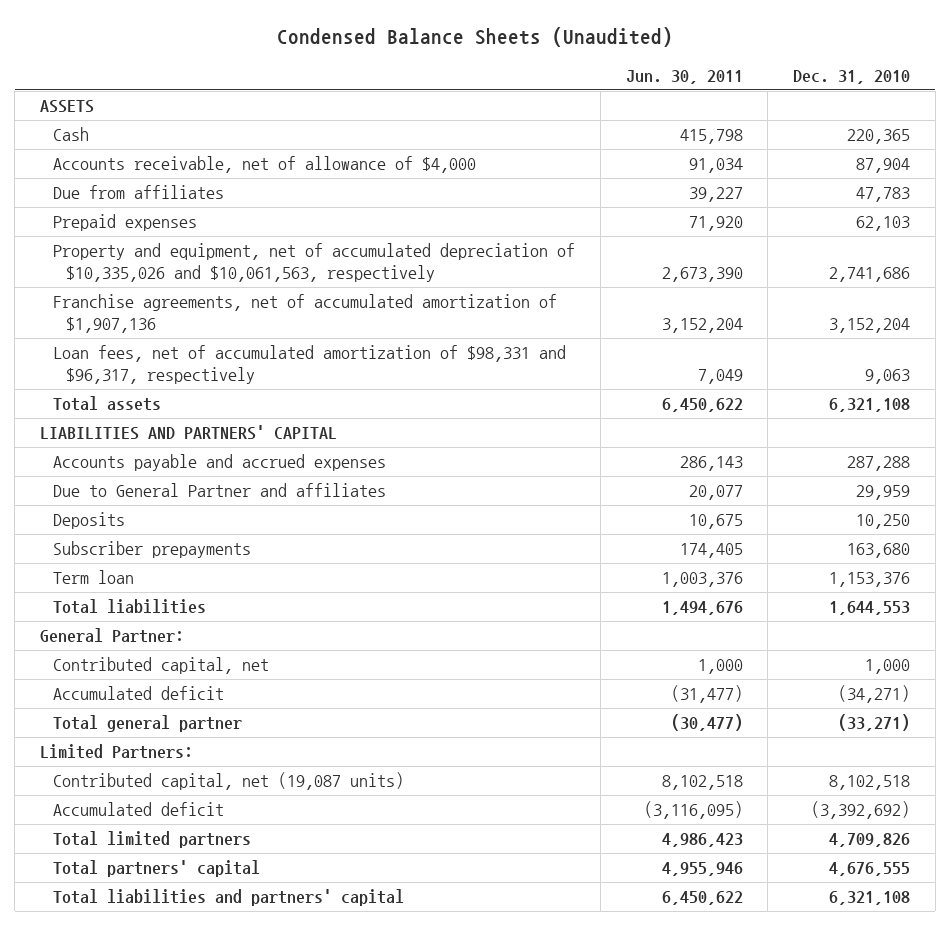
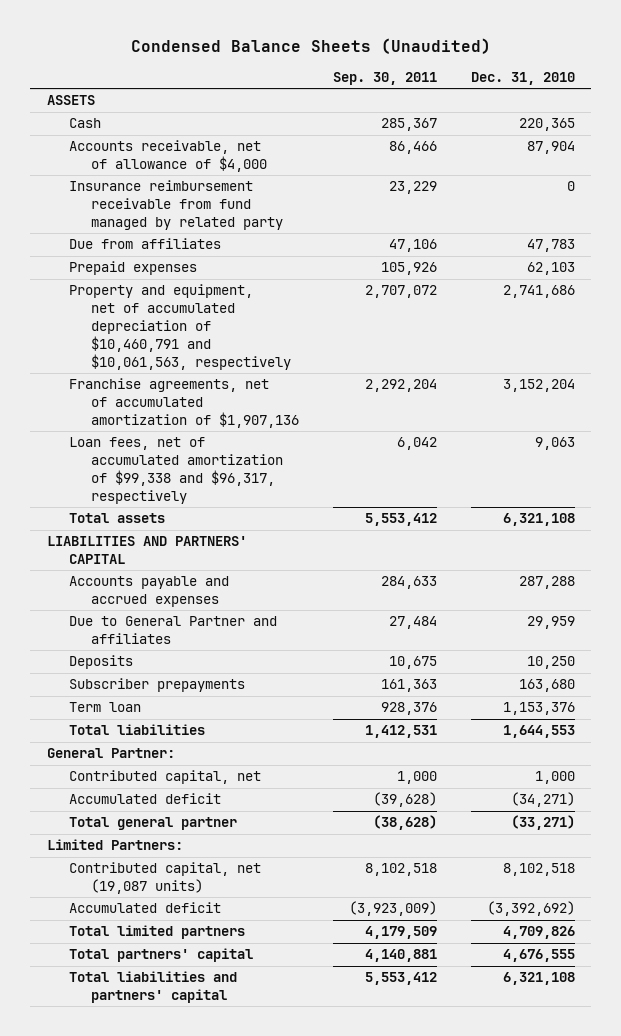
- | Jun. 30, 2011 | Dec. 31, 2010
+ | Sep. 30, 2011 | Dec. 31, 2010
+ Insurance reimbursement receivable from fund managed by related party | 23,229 | 0
- Property and equipment, net of accumulated depreciation of $10,335,026 and $10,061,563, respectively | 2,673,390 | 2,741,686
+ Property and equipment, net of accumulated depreciation of $10,460,791 and $10,061,563, respectively | 2,707,072 | 2,741,686
- Loan fees, net of accumulated amortization of $98,331 and $96,317, respectively | 7,049 | 9,063
+ Loan fees, net of accumulated amortization of $99,338 and $96,317, respectively | 6,042 | 9,063

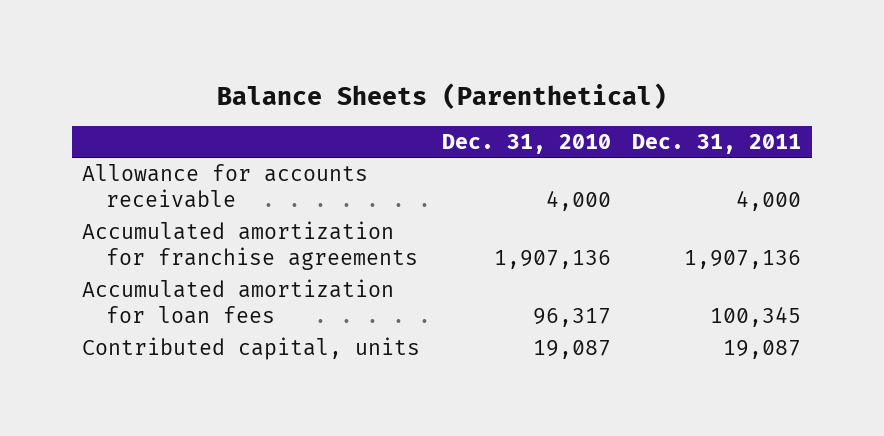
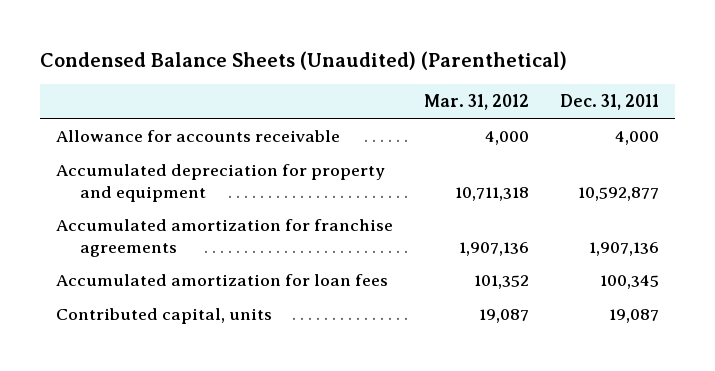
- Balance Sheets (Parenthetical)
+ Condensed Balance Sheets (Unaudited) (Parenthetical)
- | Dec. 31, 2010 | Dec. 31, 2011
+ | Mar. 31, 2012 | Dec. 31, 2011
+ Accumulated depreciation for property and equipment | 10,711,318 | 10,592,877

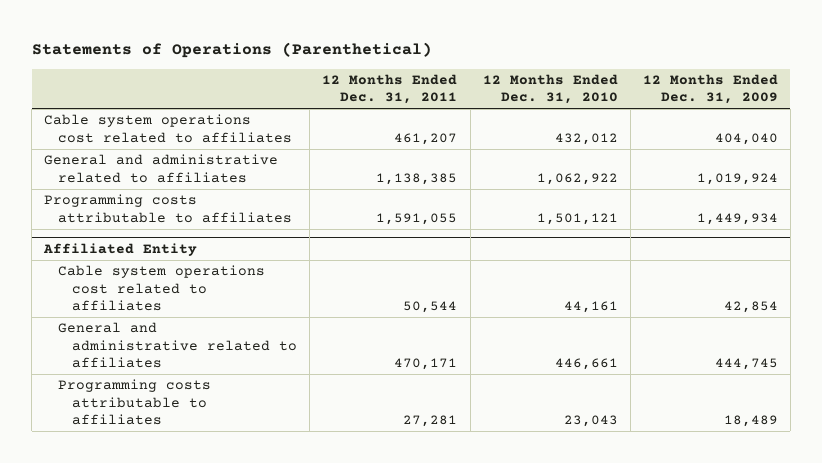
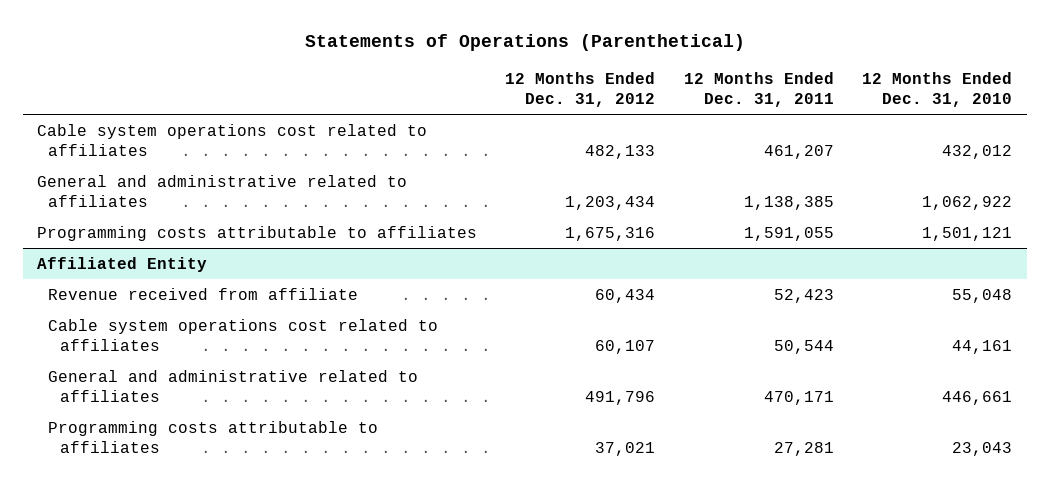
- | 12 Months Ended Dec. 31, 2011 | 12 Months Ended Dec. 31, 2010 | 12 Months Ended Dec. 31, 2009
+ | 12 Months Ended Dec. 31, 2012 | 12 Months Ended Dec. 31, 2011 | 12 Months Ended Dec. 31, 2010
@ Affiliated Entity
+ Revenue received from affiliate | 60,434 | 52,423 | 55,048

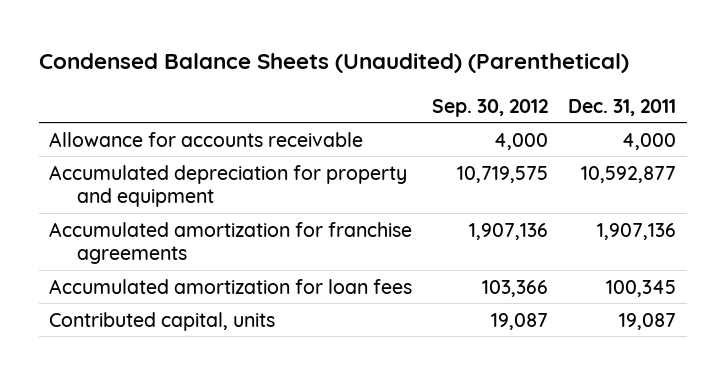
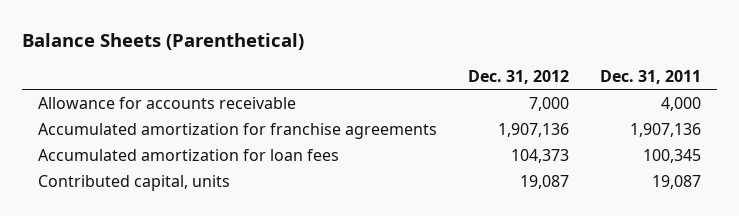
- Condensed Balance Sheets (Unaudited) (Parenthetical)
+ Balance Sheets (Parenthetical)
- | Sep. 30, 2012 | Dec. 31, 2011
+ | Dec. 31, 2012 | Dec. 31, 2011
- Accumulated depreciation for property and equipment | 10,719,575 | 10,592,877

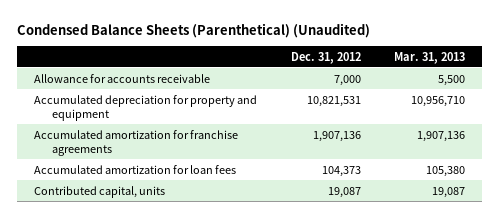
- Balance Sheets (Parenthetical)
+ Condensed Balance Sheets (Parenthetical) (Unaudited)
- | Dec. 31, 2012 | Dec. 31, 2011
+ | Dec. 31, 2012 | Mar. 31, 2013
+ Accumulated depreciation for property and equipment | 10,821,531 | 10,956,710

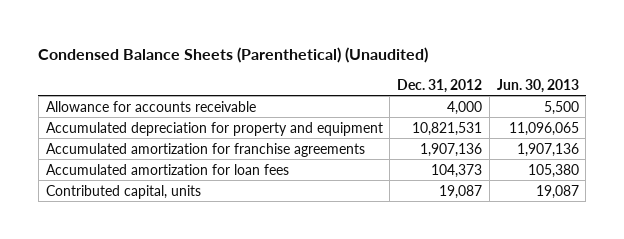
- | Dec. 31, 2012 | Mar. 31, 2013
+ | Dec. 31, 2012 | Jun. 30, 2013
- Allowance for accounts receivable | 7,000 | 5,500
+ Allowance for accounts receivable | 4,000 | 5,500

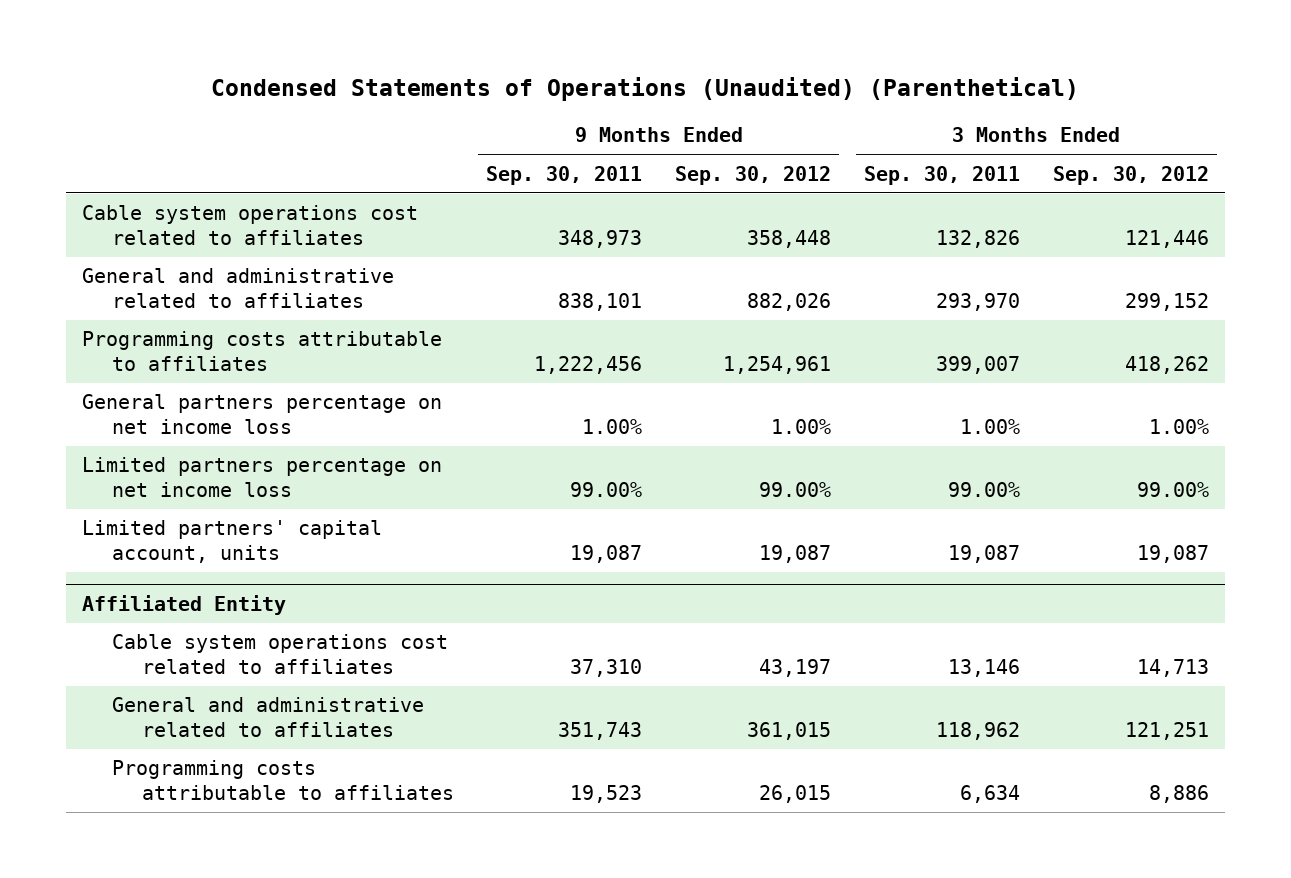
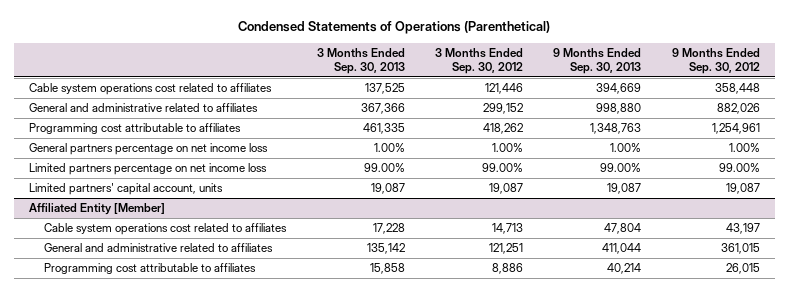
- Condensed Statements of Operations (Unaudited) (Parenthetical)
+ Condensed Statements of Operations (Parenthetical)
- | 9 Months Ended Sep. 30, 2011 | 9 Months Ended Sep. 30, 2012 | 3 Months Ended Sep. 30, 2011 | 3 Months Ended Sep. 30, 2012
+ | 3 Months Ended Sep. 30, 2013 | 3 Months Ended Sep. 30, 2012 | 9 Months Ended Sep. 30, 2013 | 9 Months Ended Sep. 30, 2012
- Programming costs attributable to affiliates | 1,222,456 | 1,254,961 | 399,007 | 418,262
+ Programming cost attributable to affiliates | 461,335 | 418,262 | 1,348,763 | 1,254,961
- Affiliated Entity
+ Affiliated Entity [Member]
- Programming costs attributable to affiliates | 19,523 | 26,015 | 6,634 | 8,886
+ Programming cost attributable to affiliates | 15,858 | 8,886 | 40,214 | 26,015

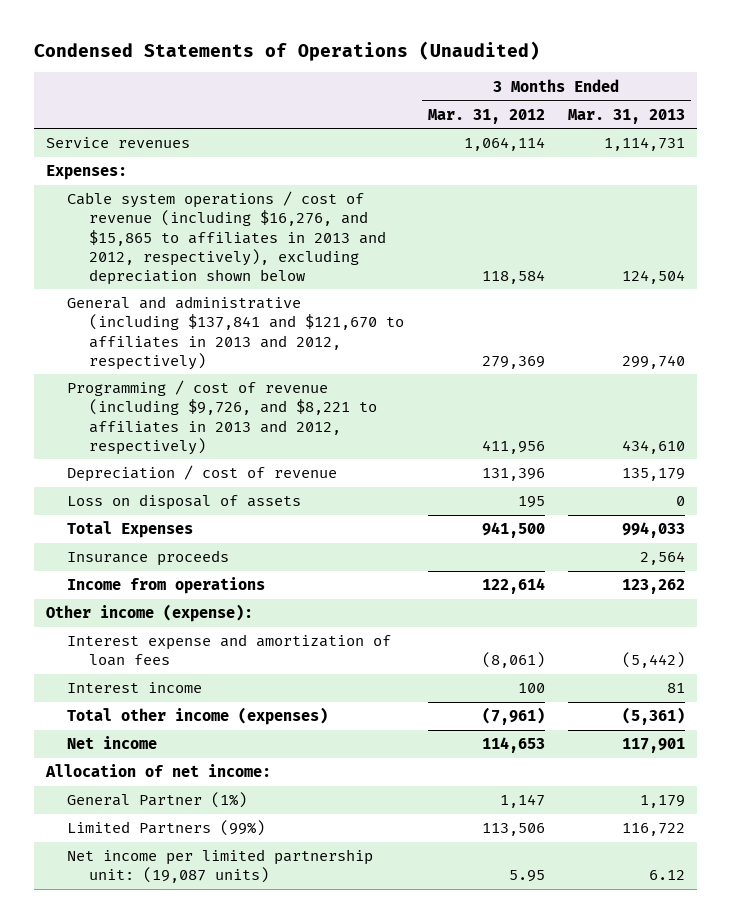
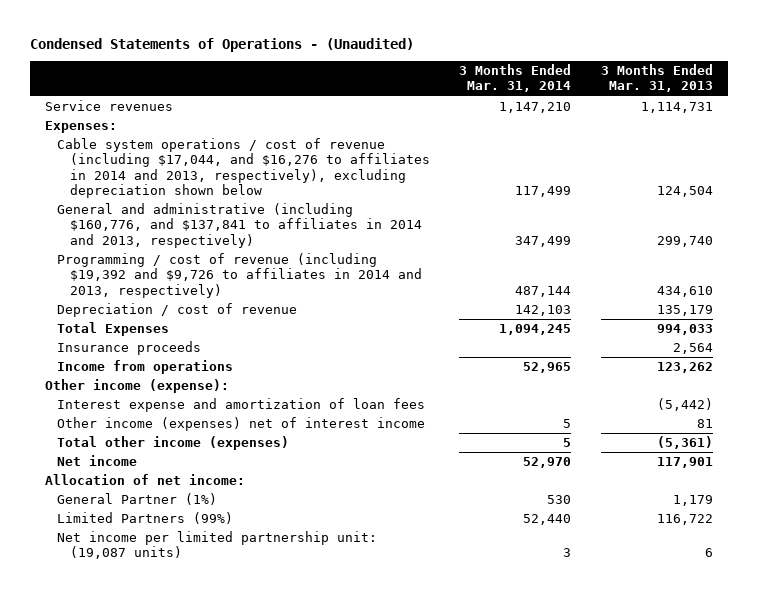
- Condensed Statements of Operations (Unaudited)
+ Condensed Statements of Operations - (Unaudited)
- | 3 Months Ended Mar. 31, 2012 | 3 Months Ended Mar. 31, 2013
+ | 3 Months Ended Mar. 31, 2014 | 3 Months Ended Mar. 31, 2013
- Cable system operations / cost of revenue (including $16,276, and $15,865 to affiliates in 2013 and 2012, respectively), excluding depreciation shown below | 118,584 | 124,504
- General and administrative (including $137,841 and $121,670 to affiliates in 2013 and 2012, respectively) | 279,369 | 299,740
- Programming / cost of revenue (including $9,726, and $8,221 to affiliates in 2013 and 2012, respectively) | 411,956 | 434,610
+ Cable system operations / cost of revenue (including $17,044, and $16,276 to affiliates in 2014 and 2013, respectively), excluding depreciation shown below | 117,499 | 124,504
+ General and administrative (including $160,776, and $137,841 to affiliates in 2014 and 2013, respectively) | 347,499 | 299,740
+ Programming / cost of revenue (including $19,392 and $9,726 to affiliates in 2014 and 2013, respectively) | 487,144 | 434,610
- Loss on disposal of assets | 195 | 0
- Interest income | 100 | 81
+ Other income (expenses) net of interest income | 5 | 81
- Net income per limited partnership unit: (19,087 units) | 5.95 | 6.12
+ Net income per limited partnership unit: (19,087 units) | 3 | 6

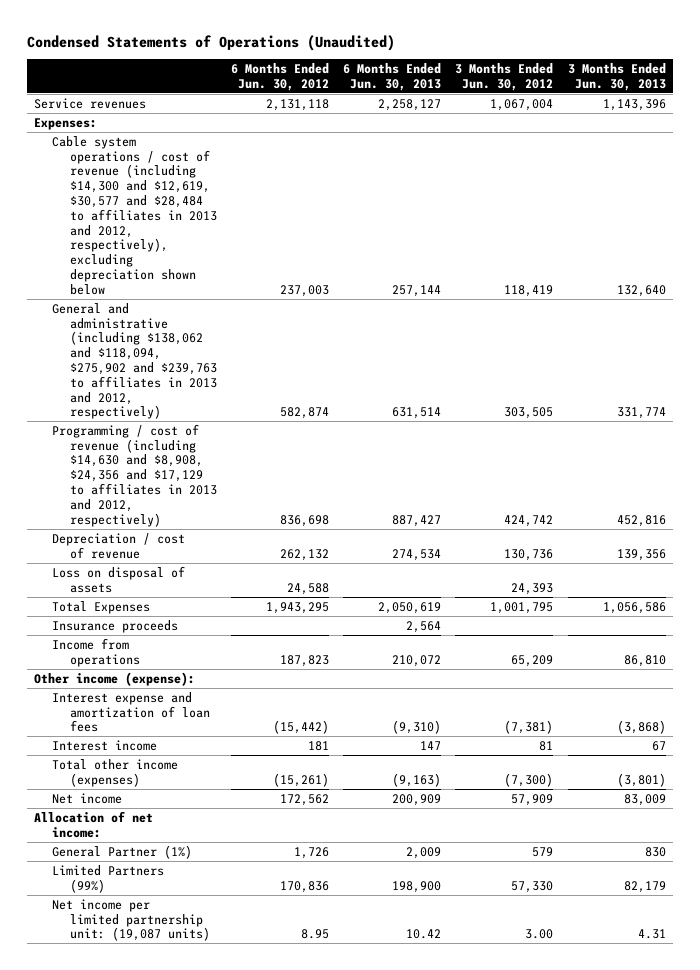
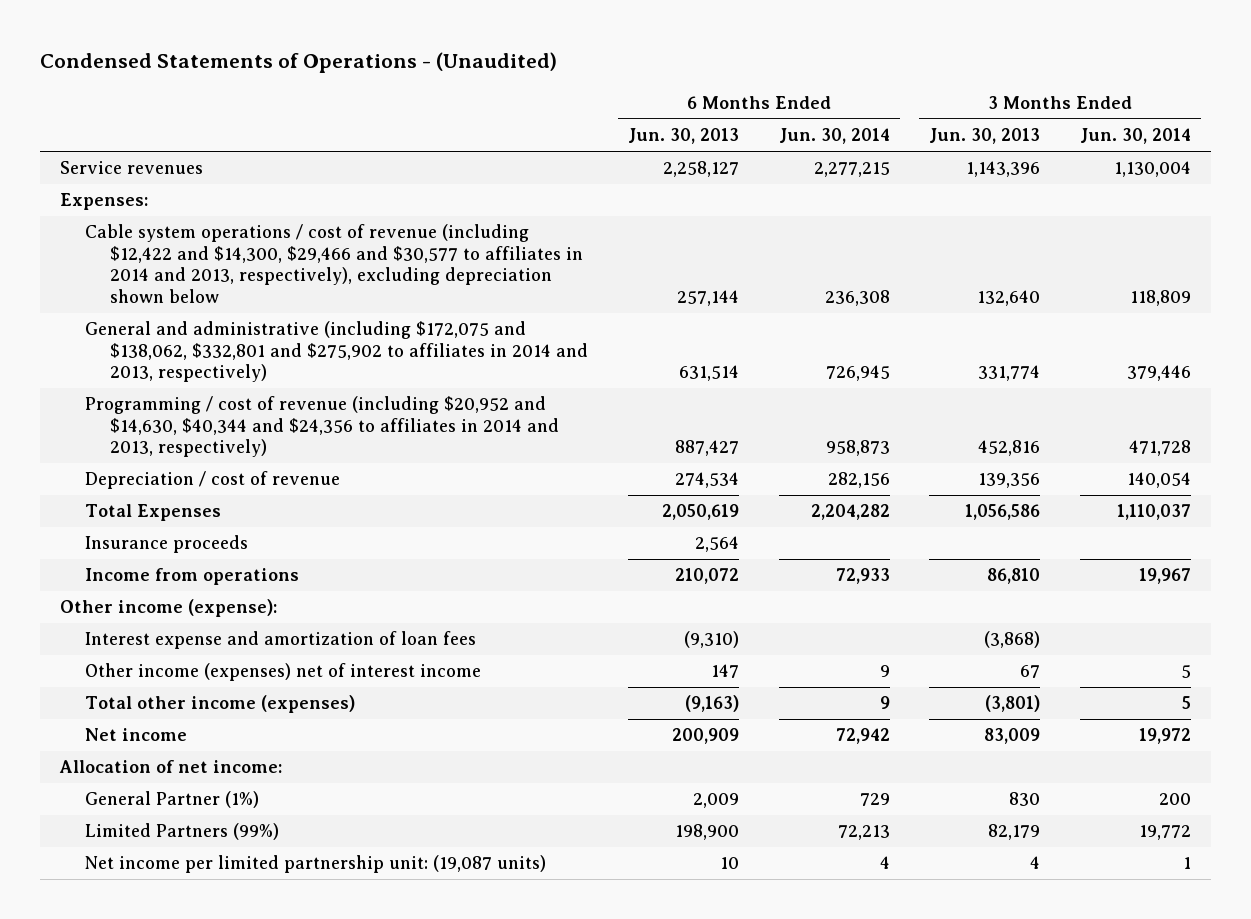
- Condensed Statements of Operations (Unaudited)
+ Condensed Statements of Operations - (Unaudited)
- | 6 Months Ended Jun. 30, 2012 | 6 Months Ended Jun. 30, 2013 | 3 Months Ended Jun. 30, 2012 | 3 Months Ended Jun. 30, 2013
+ | 6 Months Ended Jun. 30, 2013 | 6 Months Ended Jun. 30, 2014 | 3 Months Ended Jun. 30, 2013 | 3 Months Ended Jun. 30, 2014
- Cable system operations / cost of revenue (including $14,300 and $12,619, $30,577 and $28,484 to affiliates in 2013 and 2012, respectively), excluding depreciation shown below | 237,003 | 257,144 | 118,419 | 132,640
- General and administrative (including $138,062 and $118,094, $275,902 and $239,763 to affiliates in 2013 and 2012, respectively) | 582,874 | 631,514 | 303,505 | 331,774
- Programming / cost of revenue (including $14,630 and $8,908, $24,356 and $17,129 to affiliates in 2013 and 2012, respectively) | 836,698 | 887,427 | 424,742 | 452,816
+ Cable system operations / cost of revenue (including $12,422 and $14,300, $29,466 and $30,577 to affiliates in 2014 and 2013, respectively), excluding depreciation shown below | 257,144 | 236,308 | 132,640 | 118,809
+ General and administrative (including $172,075 and $138,062, $332,801 and $275,902 to affiliates in 2014 and 2013, respectively) | 631,514 | 726,945 | 331,774 | 379,446
+ Programming / cost of revenue (including $20,952 and $14,630, $40,344 and $24,356 to affiliates in 2014 and 2013, respectively) | 887,427 | 958,873 | 452,816 | 471,728
- Loss on disposal of assets | 24,588 | | 24,393 |
- Interest income | 181 | 147 | 81 | 67
+ Other income (expenses) net of interest income | 147 | 9 | 67 | 5
- Net income per limited partnership unit: (19,087 units) | 8.95 | 10.42 | 3.00 | 4.31
+ Net income per limited partnership unit: (19,087 units) | 10 | 4 | 4 | 1

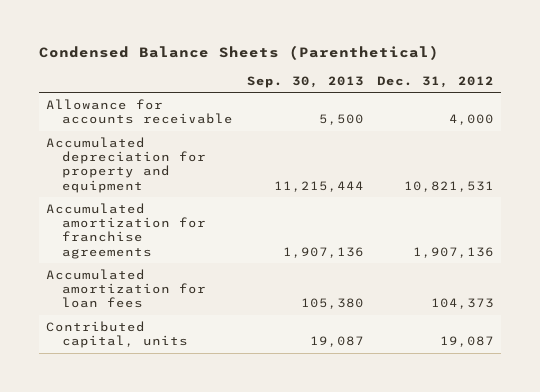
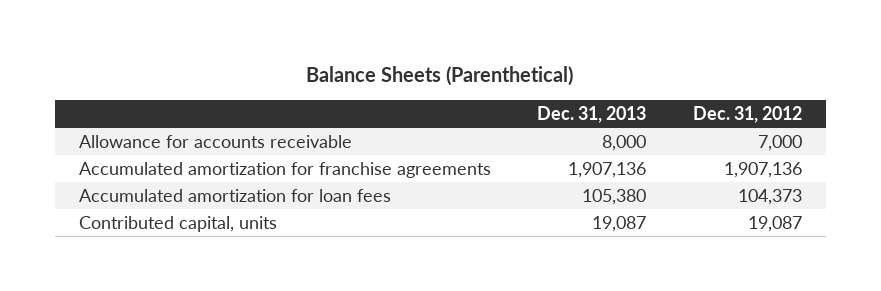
- Condensed Balance Sheets (Parenthetical)
+ Balance Sheets (Parenthetical)
- | Sep. 30, 2013 | Dec. 31, 2012
+ | Dec. 31, 2013 | Dec. 31, 2012
- Allowance for accounts receivable | 5,500 | 4,000
- Accumulated depreciation for property and equipment | 11,215,444 | 10,821,531
+ Allowance for accounts receivable | 8,000 | 7,000

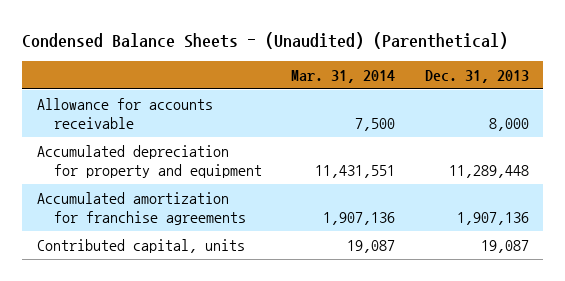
- Balance Sheets (Parenthetical)
+ Condensed Balance Sheets - (Unaudited) (Parenthetical)
- | Dec. 31, 2013 | Dec. 31, 2012
+ | Mar. 31, 2014 | Dec. 31, 2013
+ Accumulated depreciation for property and equipment | 11,431,551 | 11,289,448
- Accumulated amortization for loan fees | 105,380 | 104,373

